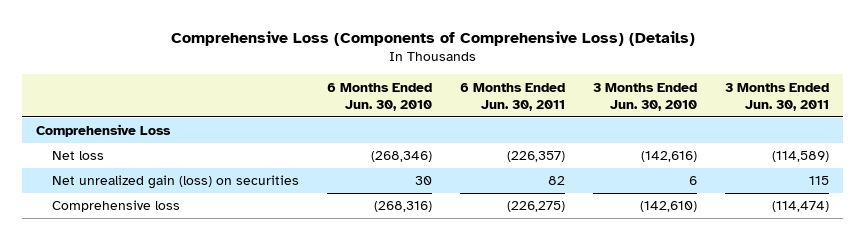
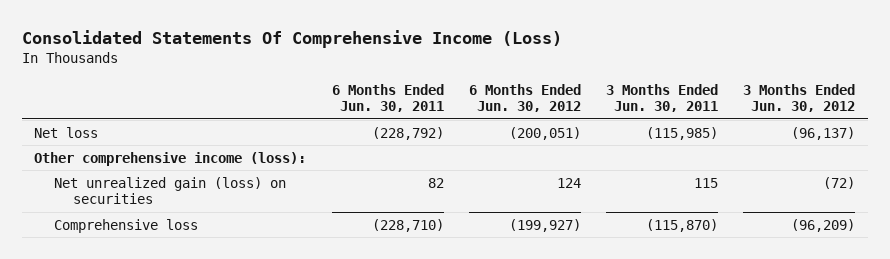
- Comprehensive Loss (Components of Comprehensive Loss) (Details)
+ Consolidated Statements Of Comprehensive Income (Loss)
- | 6 Months Ended Jun. 30, 2010 | 6 Months Ended Jun. 30, 2011 | 3 Months Ended Jun. 30, 2010 | 3 Months Ended Jun. 30, 2011
+ | 6 Months Ended Jun. 30, 2011 | 6 Months Ended Jun. 30, 2012 | 3 Months Ended Jun. 30, 2011 | 3 Months Ended Jun. 30, 2012
- Comprehensive Loss
- Net loss | (268,346) | (226,357) | (142,616) | (114,589)
+ Net loss | (228,792) | (200,051) | (115,985) | (96,137)
+ Other comprehensive income (loss):
- Comprehensive loss | (268,316) | (226,275) | (142,610) | (114,474)
+ Comprehensive loss | (228,710) | (199,927) | (115,870) | (96,209)

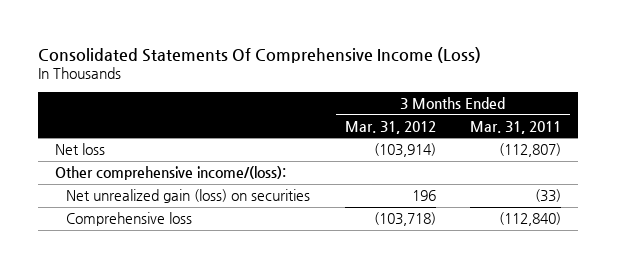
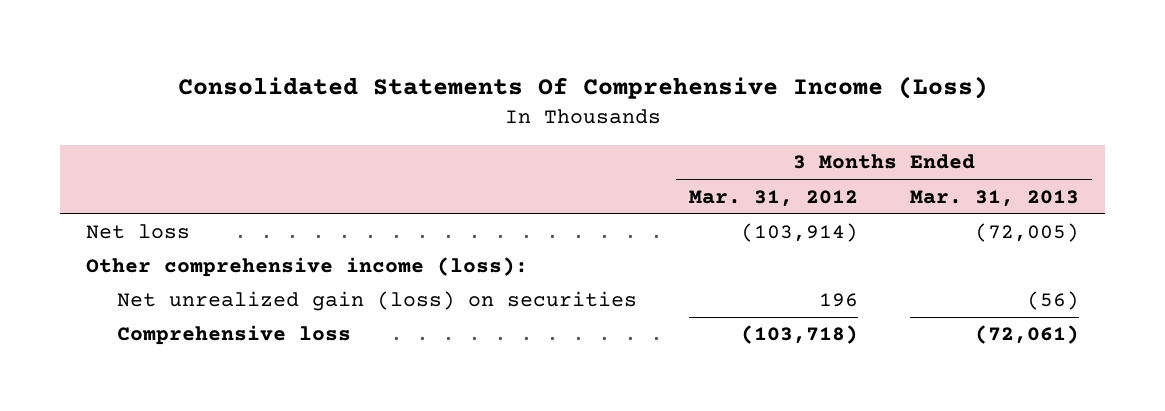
- | 3 Months Ended Mar. 31, 2012 | 3 Months Ended Mar. 31, 2011
+ | 3 Months Ended Mar. 31, 2012 | 3 Months Ended Mar. 31, 2013
- Other comprehensive income/(loss):
+ Other comprehensive income (loss):

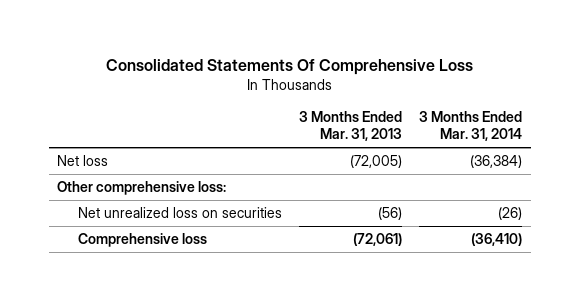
- Consolidated Statements Of Comprehensive Income (Loss)
+ Consolidated Statements Of Comprehensive Loss
- | 3 Months Ended Mar. 31, 2012 | 3 Months Ended Mar. 31, 2013
+ | 3 Months Ended Mar. 31, 2013 | 3 Months Ended Mar. 31, 2014
- Other comprehensive income (loss):
- Net unrealized gain (loss) on securities | 196 | (56)
+ Other comprehensive loss:
+ Net unrealized loss on securities | (56) | (26)

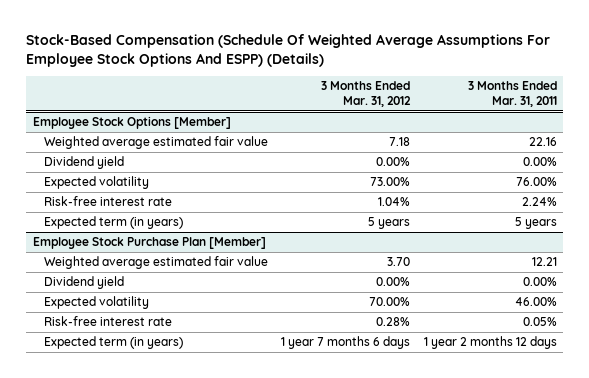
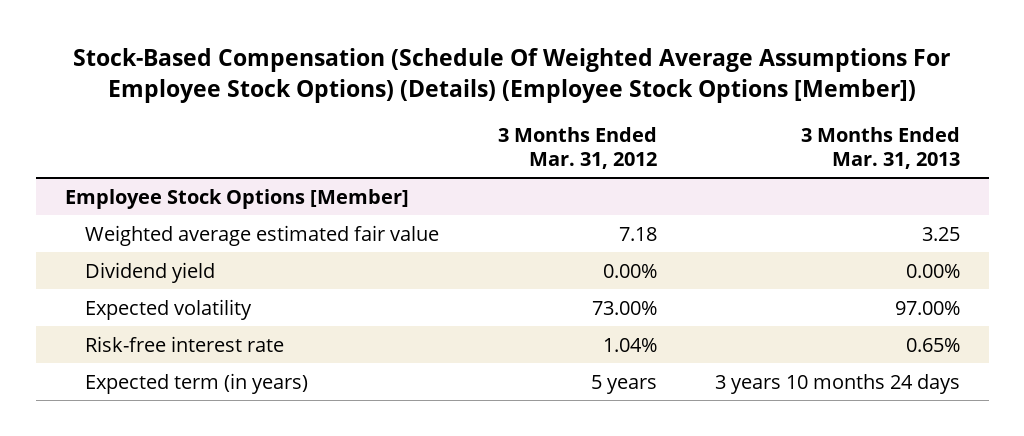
- Stock-Based Compensation (Schedule Of Weighted Average Assumptions For Employee Stock Options And ESPP) (Details)
+ Stock-Based Compensation (Schedule Of Weighted Average Assumptions For Employee Stock Options) (Details) (Employee Stock Options [Member])
- | 3 Months Ended Mar. 31, 2012 | 3 Months Ended Mar. 31, 2011
+ | 3 Months Ended Mar. 31, 2012 | 3 Months Ended Mar. 31, 2013
- Employee Stock Purchase Plan [Member]
- Weighted average estimated fair value | 3.70 | 12.21
- Dividend yield | 0.00% | 0.00%
- Expected volatility | 70.00% | 46.00%
- Risk-free interest rate | 0.28% | 0.05%
- Expected term (in years) | 1 year 7 months 6 days | 1 year 2 months 12 days

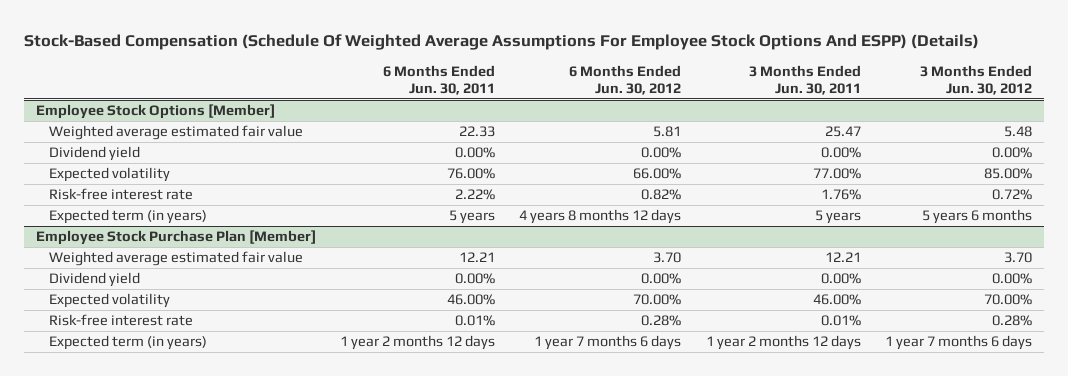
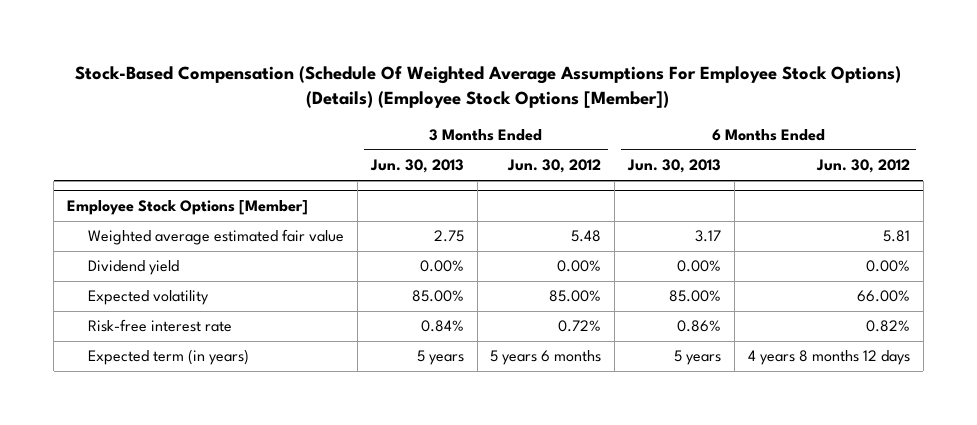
- Stock-Based Compensation (Schedule Of Weighted Average Assumptions For Employee Stock Options And ESPP) (Details)
+ Stock-Based Compensation (Schedule Of Weighted Average Assumptions For Employee Stock Options) (Details) (Employee Stock Options [Member])
- | 6 Months Ended Jun. 30, 2011 | 6 Months Ended Jun. 30, 2012 | 3 Months Ended Jun. 30, 2011 | 3 Months Ended Jun. 30, 2012
+ | 3 Months Ended Jun. 30, 2013 | 3 Months Ended Jun. 30, 2012 | 6 Months Ended Jun. 30, 2013 | 6 Months Ended Jun. 30, 2012
- Employee Stock Purchase Plan [Member]
- Weighted average estimated fair value | 12.21 | 3.70 | 12.21 | 3.70
- Dividend yield | 0.00% | 0.00% | 0.00% | 0.00%
- Expected volatility | 46.00% | 70.00% | 46.00% | 70.00%
- Risk-free interest rate | 0.01% | 0.28% | 0.01% | 0.28%
- Expected term (in years) | 1 year 2 months 12 days | 1 year 7 months 6 days | 1 year 2 months 12 days | 1 year 7 months 6 days

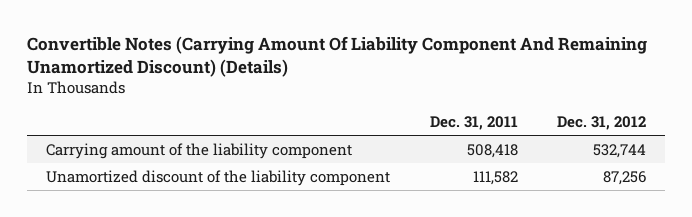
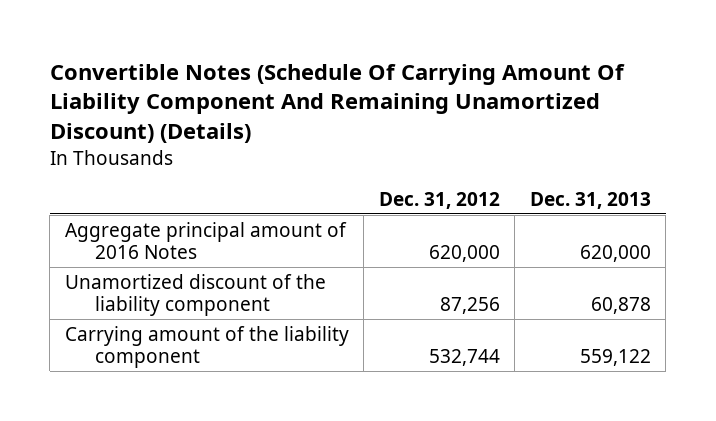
- Convertible Notes (Carrying Amount Of Liability Component And Remaining Unamortized Discount) (Details)
+ Convertible Notes (Schedule Of Carrying Amount Of Liability Component And Remaining Unamortized Discount) (Details)
- | Dec. 31, 2011 | Dec. 31, 2012
+ | Dec. 31, 2012 | Dec. 31, 2013
+ Aggregate principal amount of 2016 Notes | 620,000 | 620,000
moved down: Carrying amount of the liability component | 532,744 | 559,122

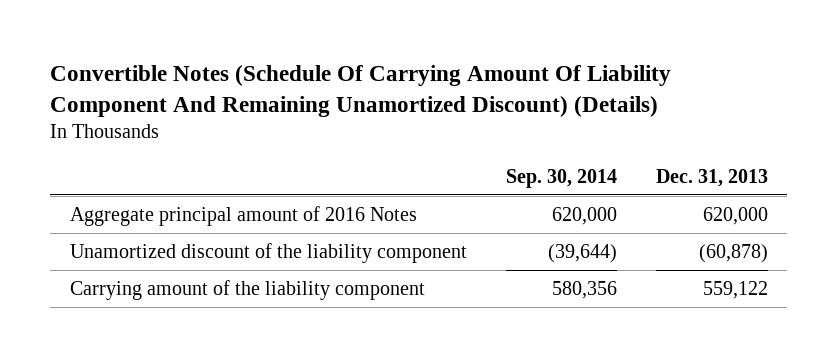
- | Dec. 31, 2012 | Dec. 31, 2013
+ | Sep. 30, 2014 | Dec. 31, 2013
- Unamortized discount of the liability component | 87,256 | 60,878
+ Unamortized discount of the liability component | (39,644) | (60,878)

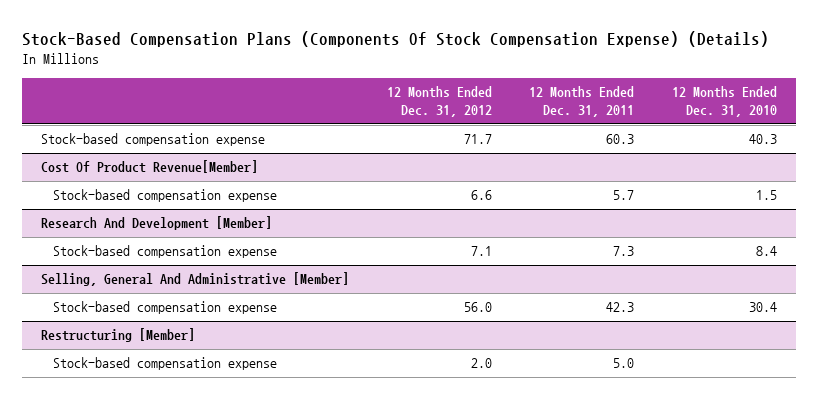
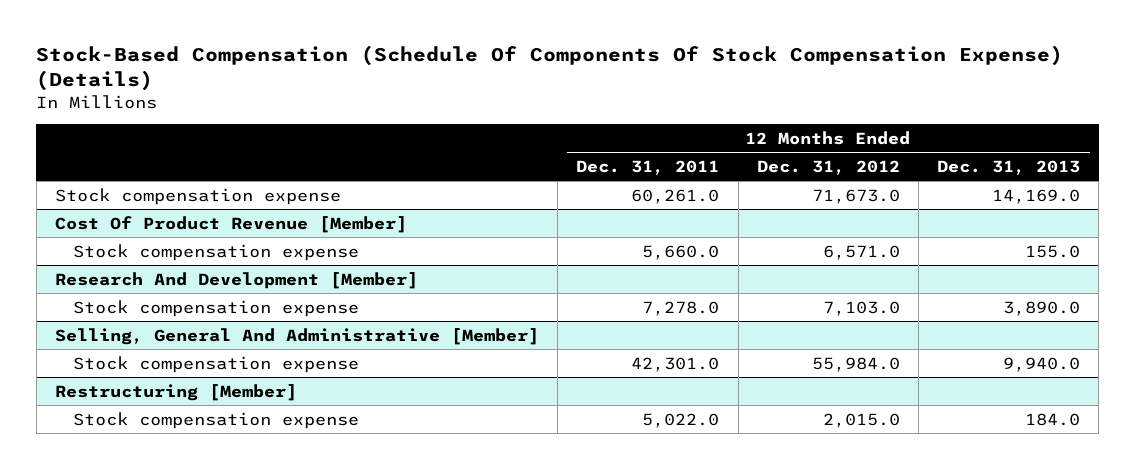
- Stock-Based Compensation Plans (Components Of Stock Compensation Expense) (Details)
+ Stock-Based Compensation (Schedule Of Components Of Stock Compensation Expense) (Details)
- | 12 Months Ended Dec. 31, 2012 | 12 Months Ended Dec. 31, 2011 | 12 Months Ended Dec. 31, 2010
+ | 12 Months Ended Dec. 31, 2011 | 12 Months Ended Dec. 31, 2012 | 12 Months Ended Dec. 31, 2013
- Stock-based compensation expense | 71.7 | 60.3 | 40.3
- Cost Of Product Revenue[Member]
- Stock-based compensation expense | 6.6 | 5.7 | 1.5
+ Stock compensation expense | 60,261.0 | 71,673.0 | 14,169.0
+ Cost Of Product Revenue [Member]
+ Stock compensation expense | 5,660.0 | 6,571.0 | 155.0
@ Research And Development [Member]
- Stock-based compensation expense | 7.1 | 7.3 | 8.4
+ Stock compensation expense | 7,278.0 | 7,103.0 | 3,890.0
@ Selling, General And Administrative [Member]
- Stock-based compensation expense | 56.0 | 42.3 | 30.4
+ Stock compensation expense | 42,301.0 | 55,984.0 | 9,940.0
@ Restructuring [Member]
- Stock-based compensation expense | 2.0 | 5.0 |
+ Stock compensation expense | 5,022.0 | 2,015.0 | 184.0

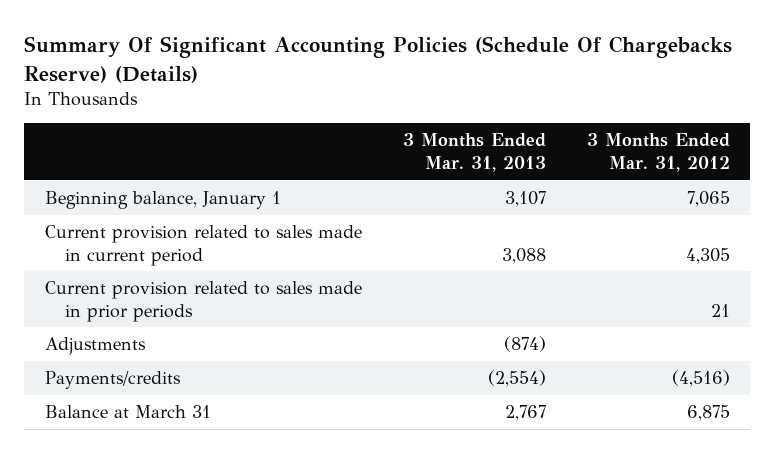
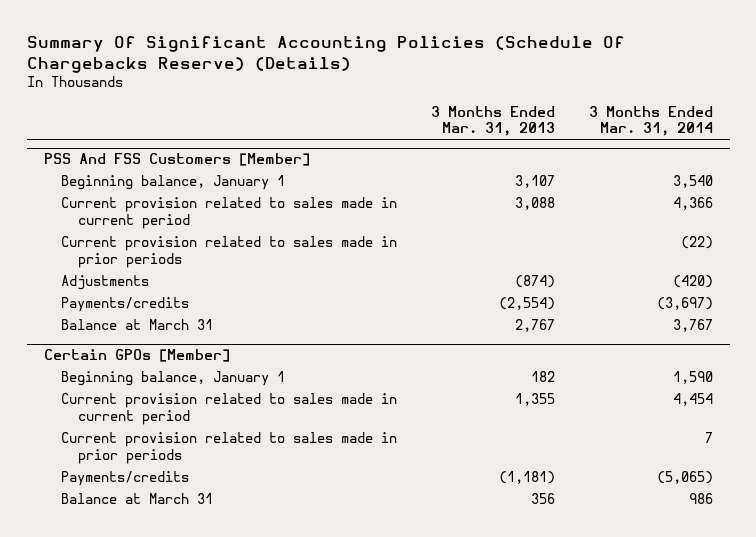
- | 3 Months Ended Mar. 31, 2013 | 3 Months Ended Mar. 31, 2012
+ | 3 Months Ended Mar. 31, 2013 | 3 Months Ended Mar. 31, 2014
+ PSS And FSS Customers [Member]
+ Certain GPOs [Member]
+ Beginning balance, January 1 | 182 | 1,590
+ Current provision related to sales made in current period | 1,355 | 4,454
+ Current provision related to sales made in prior periods | | 7
+ Payments/credits | (1,181) | (5,065)
+ Balance at March 31 | 356 | 986

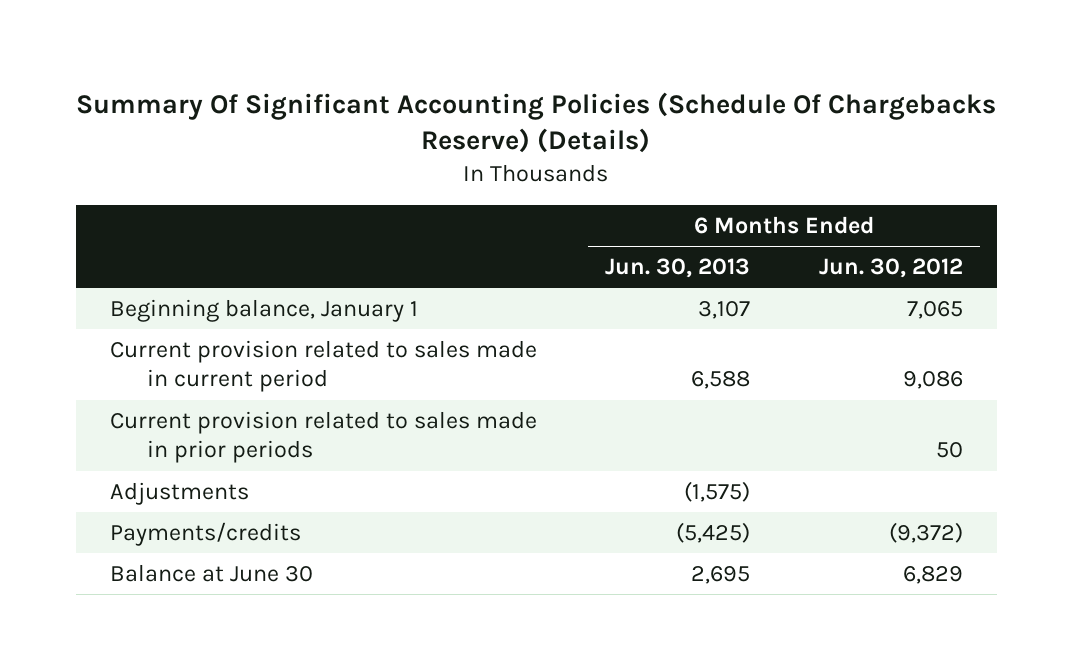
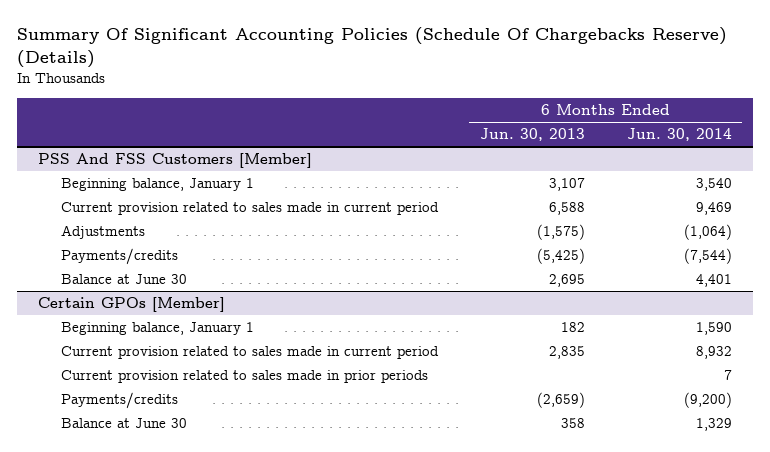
- | 6 Months Ended Jun. 30, 2013 | 6 Months Ended Jun. 30, 2012
+ | 6 Months Ended Jun. 30, 2013 | 6 Months Ended Jun. 30, 2014
+ PSS And FSS Customers [Member]
- Current provision related to sales made in prior periods | | 50
+ Certain GPOs [Member]
+ Beginning balance, January 1 | 182 | 1,590
+ Current provision related to sales made in current period | 2,835 | 8,932
+ Current provision related to sales made in prior periods | | 7
+ Payments/credits | (2,659) | (9,200)
+ Balance at June 30 | 358 | 1,329

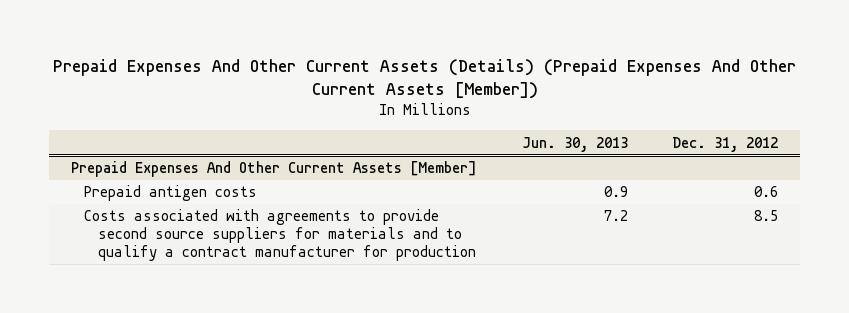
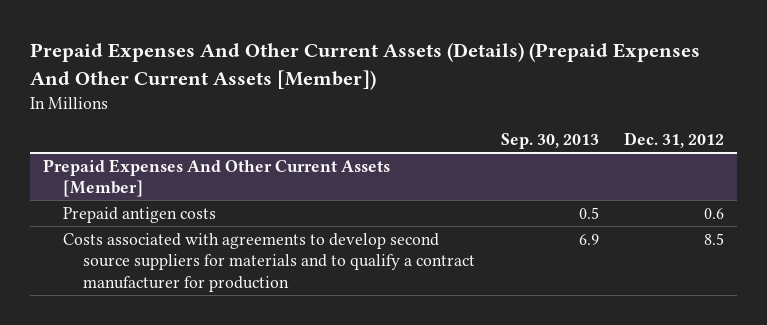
- | Jun. 30, 2013 | Dec. 31, 2012
+ | Sep. 30, 2013 | Dec. 31, 2012
@ Prepaid Expenses And Other Current Assets [Member]
- Costs associated with agreements to provide second source suppliers for materials and to qualify a contract manufacturer for production | 7.2 | 8.5
+ Costs associated with agreements to develop second source suppliers for materials and to qualify a contract manufacturer for production | 6.9 | 8.5

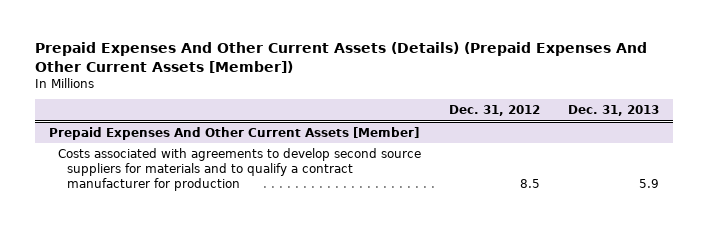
- | Sep. 30, 2013 | Dec. 31, 2012
+ | Dec. 31, 2012 | Dec. 31, 2013
@ Prepaid Expenses And Other Current Assets [Member]
- Prepaid antigen costs | 0.5 | 0.6

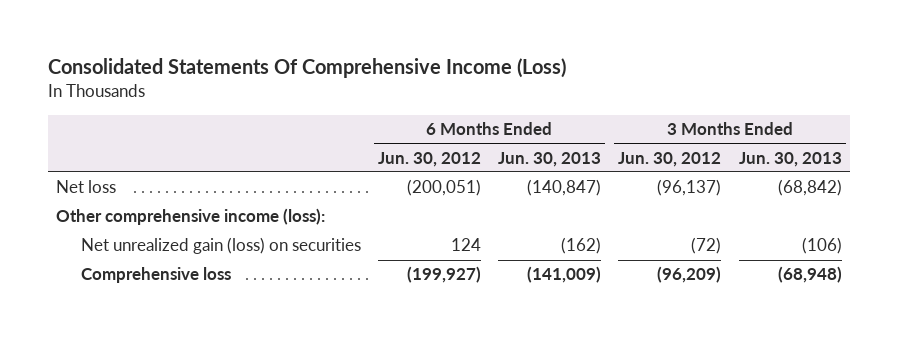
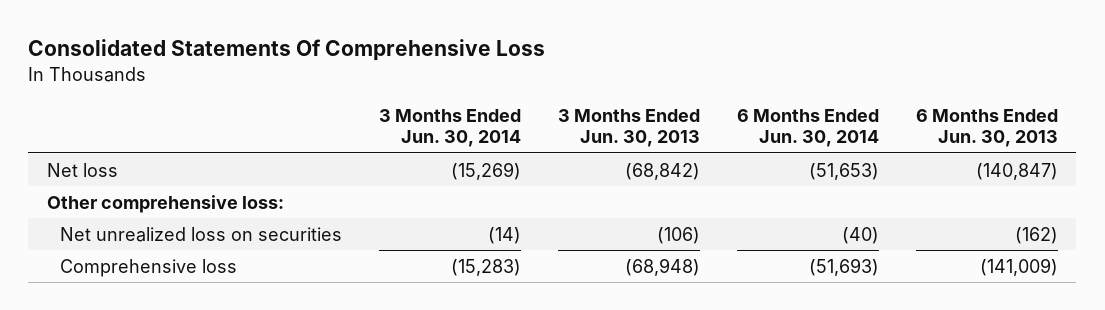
- Consolidated Statements Of Comprehensive Income (Loss)
+ Consolidated Statements Of Comprehensive Loss
- | 6 Months Ended Jun. 30, 2012 | 6 Months Ended Jun. 30, 2013 | 3 Months Ended Jun. 30, 2012 | 3 Months Ended Jun. 30, 2013
+ | 3 Months Ended Jun. 30, 2014 | 3 Months Ended Jun. 30, 2013 | 6 Months Ended Jun. 30, 2014 | 6 Months Ended Jun. 30, 2013
- Other comprehensive income (loss):
- Net unrealized gain (loss) on securities | 124 | (162) | (72) | (106)
+ Other comprehensive loss:
+ Net unrealized loss on securities | (14) | (106) | (40) | (162)

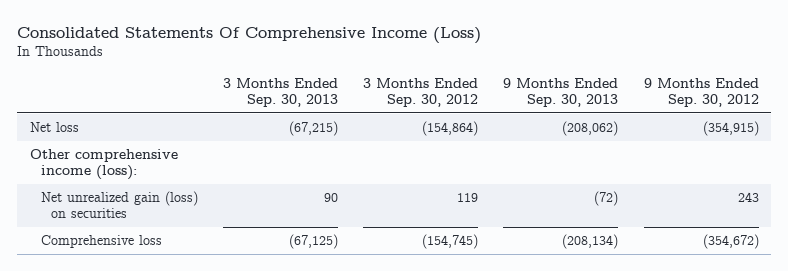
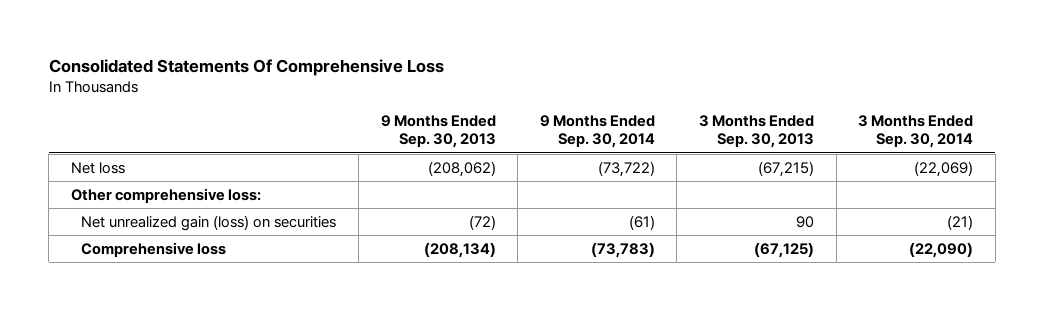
- Consolidated Statements Of Comprehensive Income (Loss)
+ Consolidated Statements Of Comprehensive Loss
- | 3 Months Ended Sep. 30, 2013 | 3 Months Ended Sep. 30, 2012 | 9 Months Ended Sep. 30, 2013 | 9 Months Ended Sep. 30, 2012
+ | 9 Months Ended Sep. 30, 2013 | 9 Months Ended Sep. 30, 2014 | 3 Months Ended Sep. 30, 2013 | 3 Months Ended Sep. 30, 2014
- Other comprehensive income (loss):
+ Other comprehensive loss:

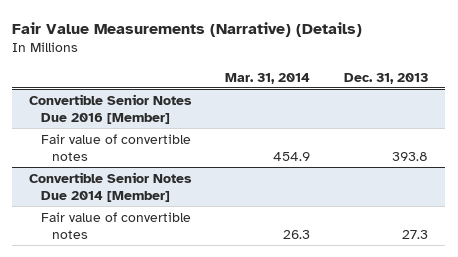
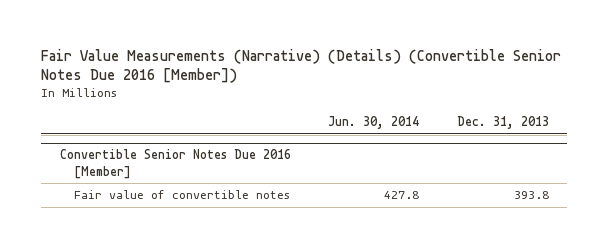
- Fair Value Measurements (Narrative) (Details)
+ Fair Value Measurements (Narrative) (Details) (Convertible Senior Notes Due 2016 [Member])
- | Mar. 31, 2014 | Dec. 31, 2013
+ | Jun. 30, 2014 | Dec. 31, 2013
- Convertible Senior Notes Due 2014 [Member]
- Fair value of convertible notes | 26.3 | 27.3

